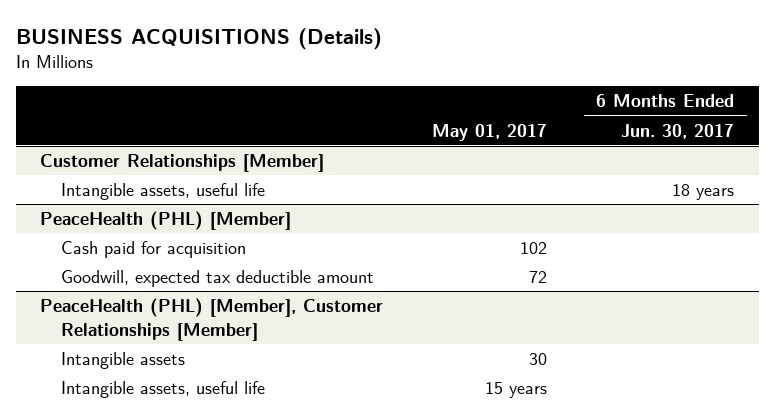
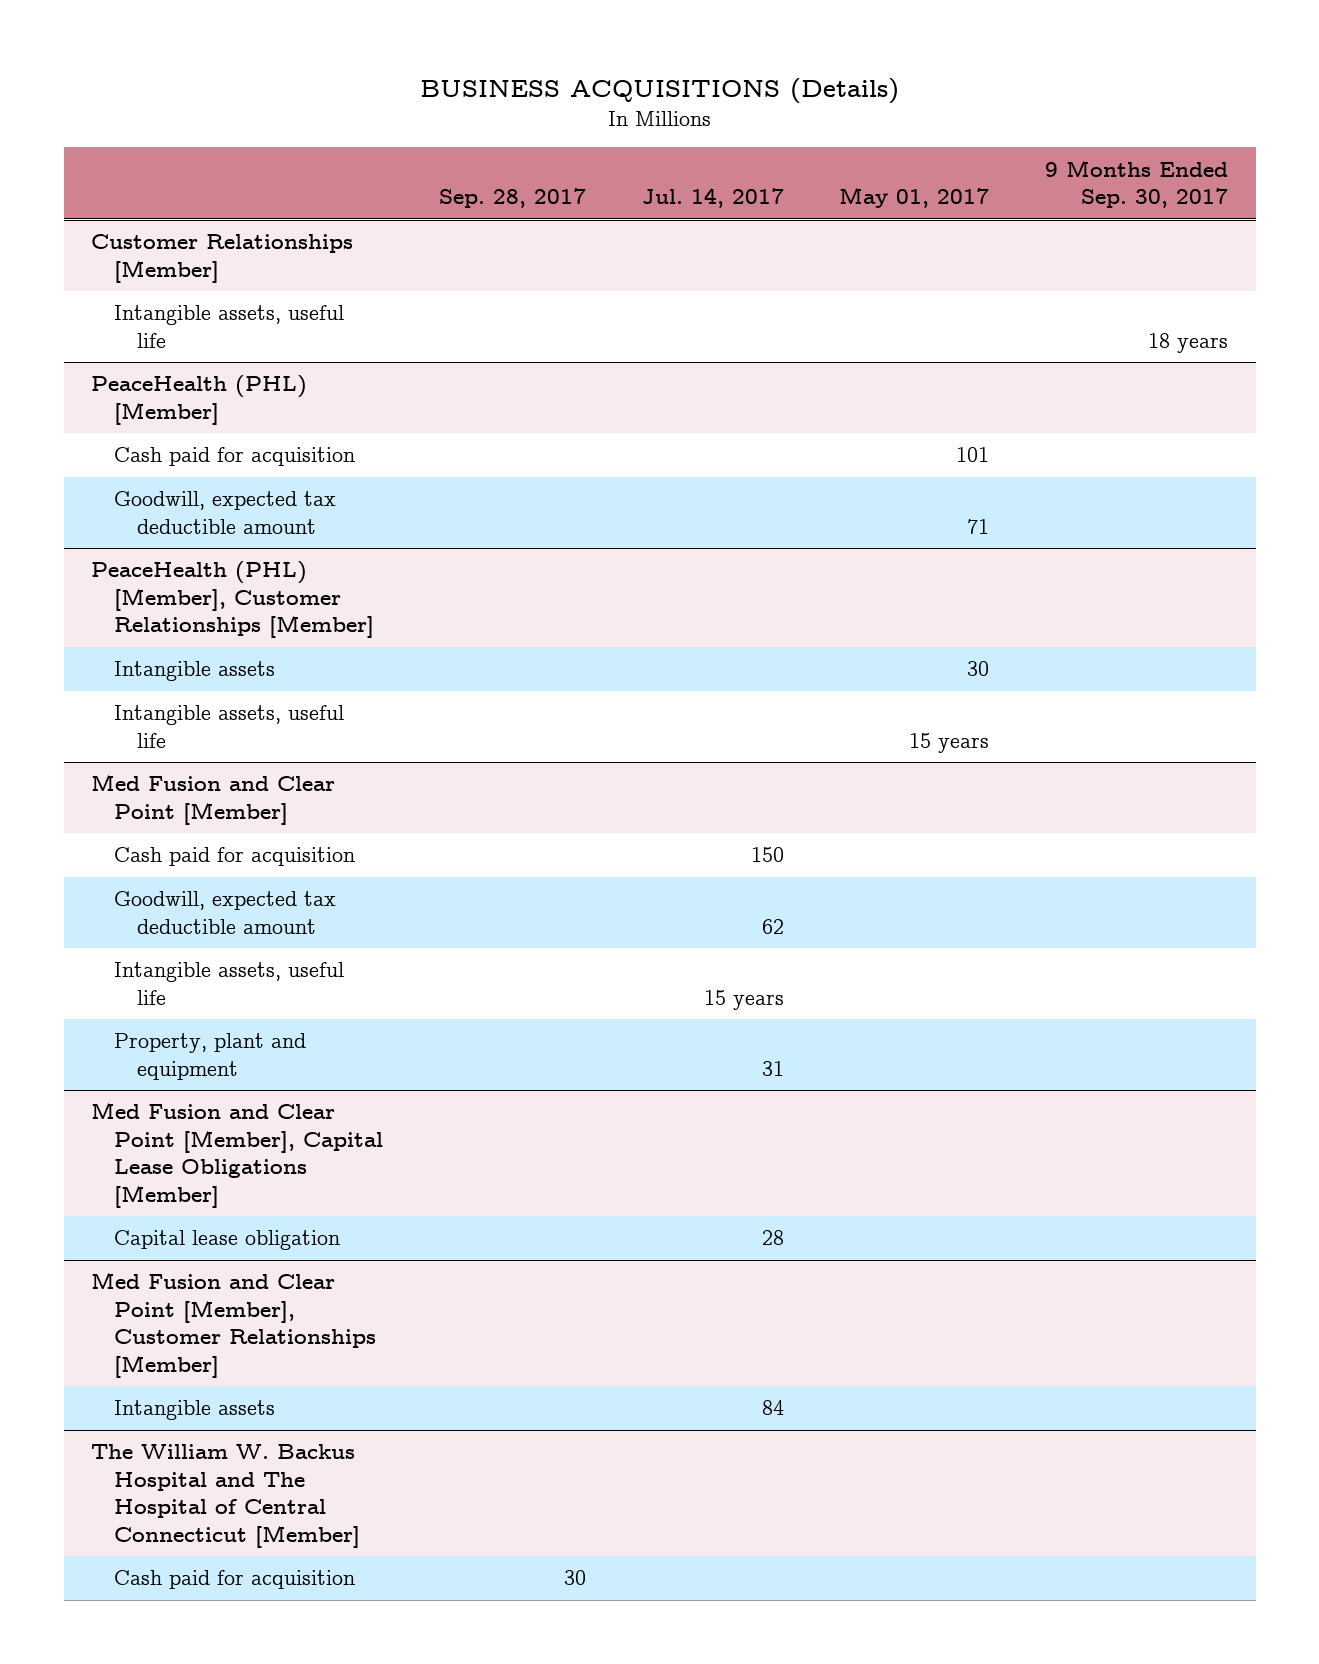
- | May 01, 2017 | 6 Months Ended Jun. 30, 2017
+ | Sep. 28, 2017 | Jul. 14, 2017 | May 01, 2017 | 9 Months Ended Sep. 30, 2017
@ PeaceHealth (PHL) [Member]
- Cash paid for acquisition | 102 |
- Goodwill, expected tax deductible amount | 72 |
+ Cash paid for acquisition | | | 101 |
+ Goodwill, expected tax deductible amount | | | 71 |
+ Med Fusion and Clear Point [Member]
+ Cash paid for acquisition | | 150 | |
+ Goodwill, expected tax deductible amount | | 62 | |
+ Intangible assets, useful life | | 15 years | |
+ Property, plant and equipment | | 31 | |
+ Med Fusion and Clear Point [Member], Capital Lease Obligations [Member]
+ Capital lease obligation | | 28 | |
+ Med Fusion and Clear Point [Member], Customer Relationships [Member]
+ Intangible assets | | 84 | |
+ The William W. Backus Hospital and The Hospital of Central Connecticut [Member]
+ Cash paid for acquisition | 30 | | |

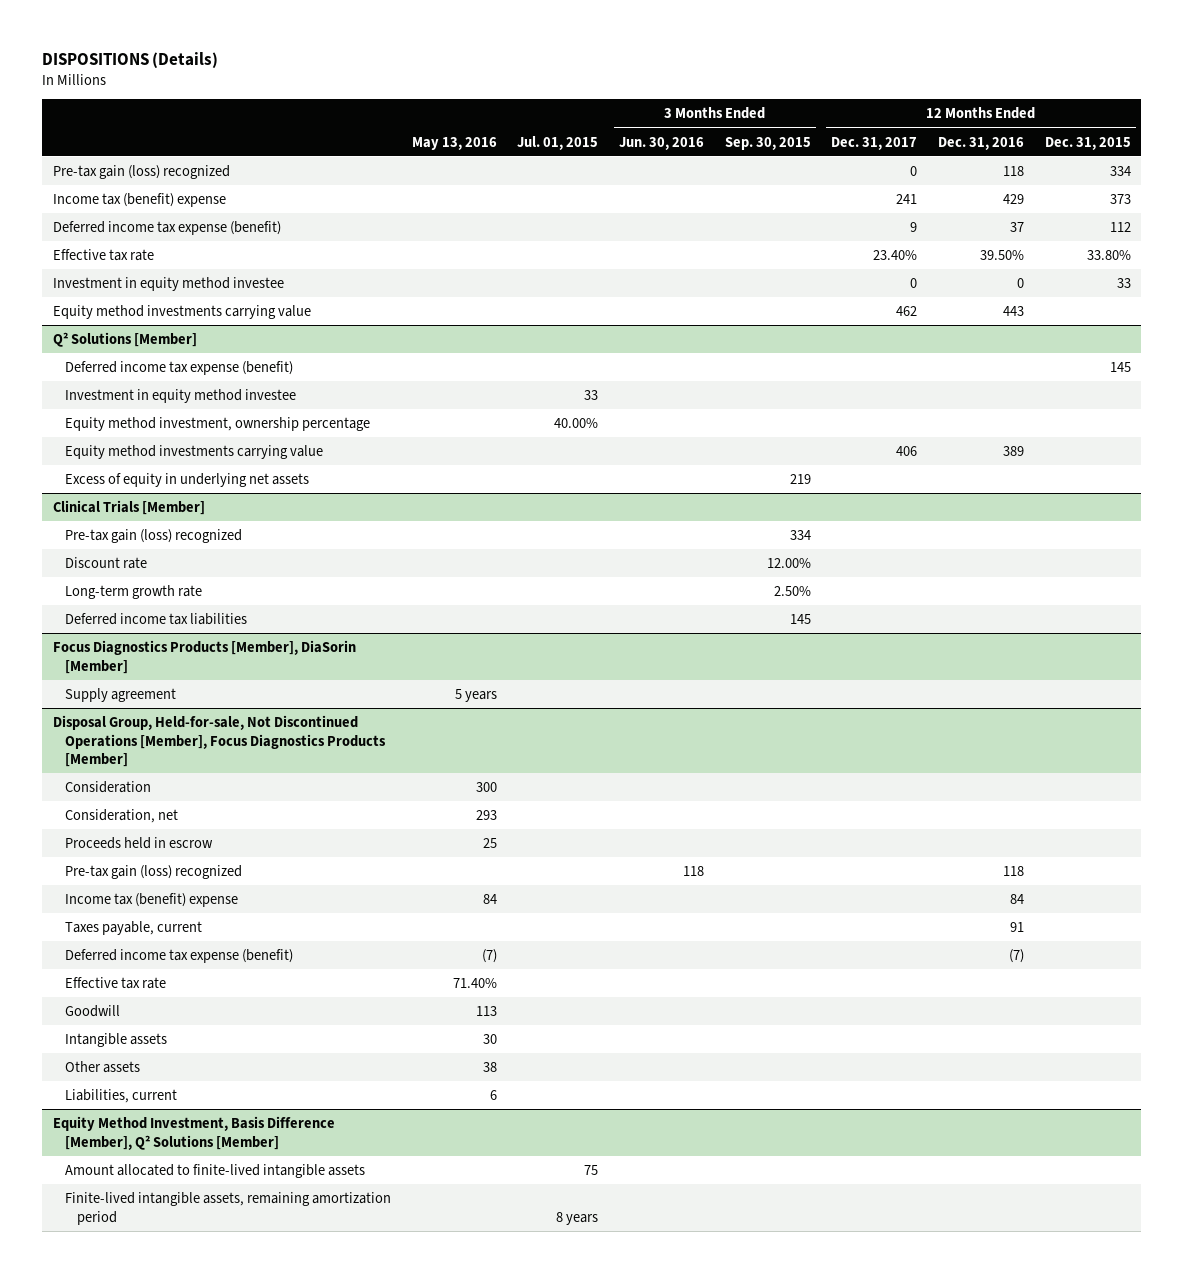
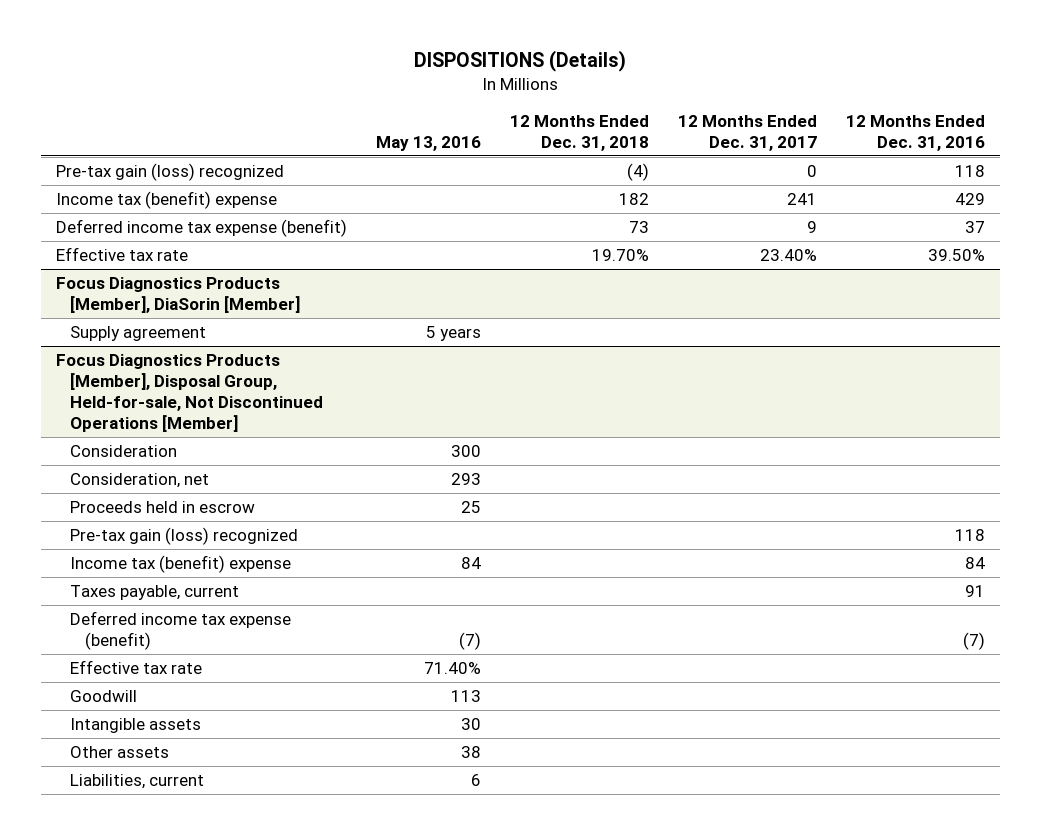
- | May 13, 2016 | Jul. 01, 2015 | 3 Months Ended Jun. 30, 2016 | 3 Months Ended Sep. 30, 2015 | 12 Months Ended Dec. 31, 2017 | 12 Months Ended Dec. 31, 2016 | 12 Months Ended Dec. 31, 2015
+ | May 13, 2016 | 12 Months Ended Dec. 31, 2018 | 12 Months Ended Dec. 31, 2017 | 12 Months Ended Dec. 31, 2016
- Investment in equity method investee | | | | | 0 | 0 | 33
- Equity method investments carrying value | | | | | 462 | 443 |
- Q² Solutions [Member]
- Deferred income tax expense (benefit) | | | | | | | 145
- Investment in equity method investee | | 33 | | | | |
- Equity method investment, ownership percentage | | 40.00% | | | | |
- Equity method investments carrying value | | | | | 406 | 389 |
- Excess of equity in underlying net assets | | | | 219 | | |
- Clinical Trials [Member]
- Pre-tax gain (loss) recognized | | | | 334 | | |
- Discount rate | | | | 12.00% | | |
- Long-term growth rate | | | | 2.50% | | |
- Deferred income tax liabilities | | | | 145 | | |
- Disposal Group, Held-for-sale, Not Discontinued Operations [Member], Focus Diagnostics Products [Member]
+ Focus Diagnostics Products [Member], Disposal Group, Held-for-sale, Not Discontinued Operations [Member]
- Equity Method Investment, Basis Difference [Member], Q² Solutions [Member]
- Amount allocated to finite-lived intangible assets | | 75 | | | | |
- Finite-lived intangible assets, remaining amortization period | | 8 years | | | | |

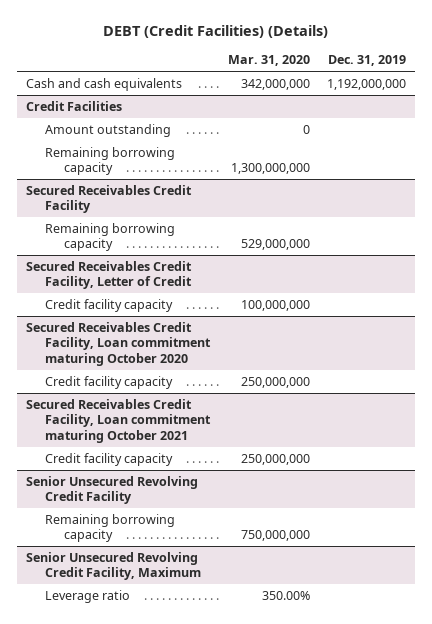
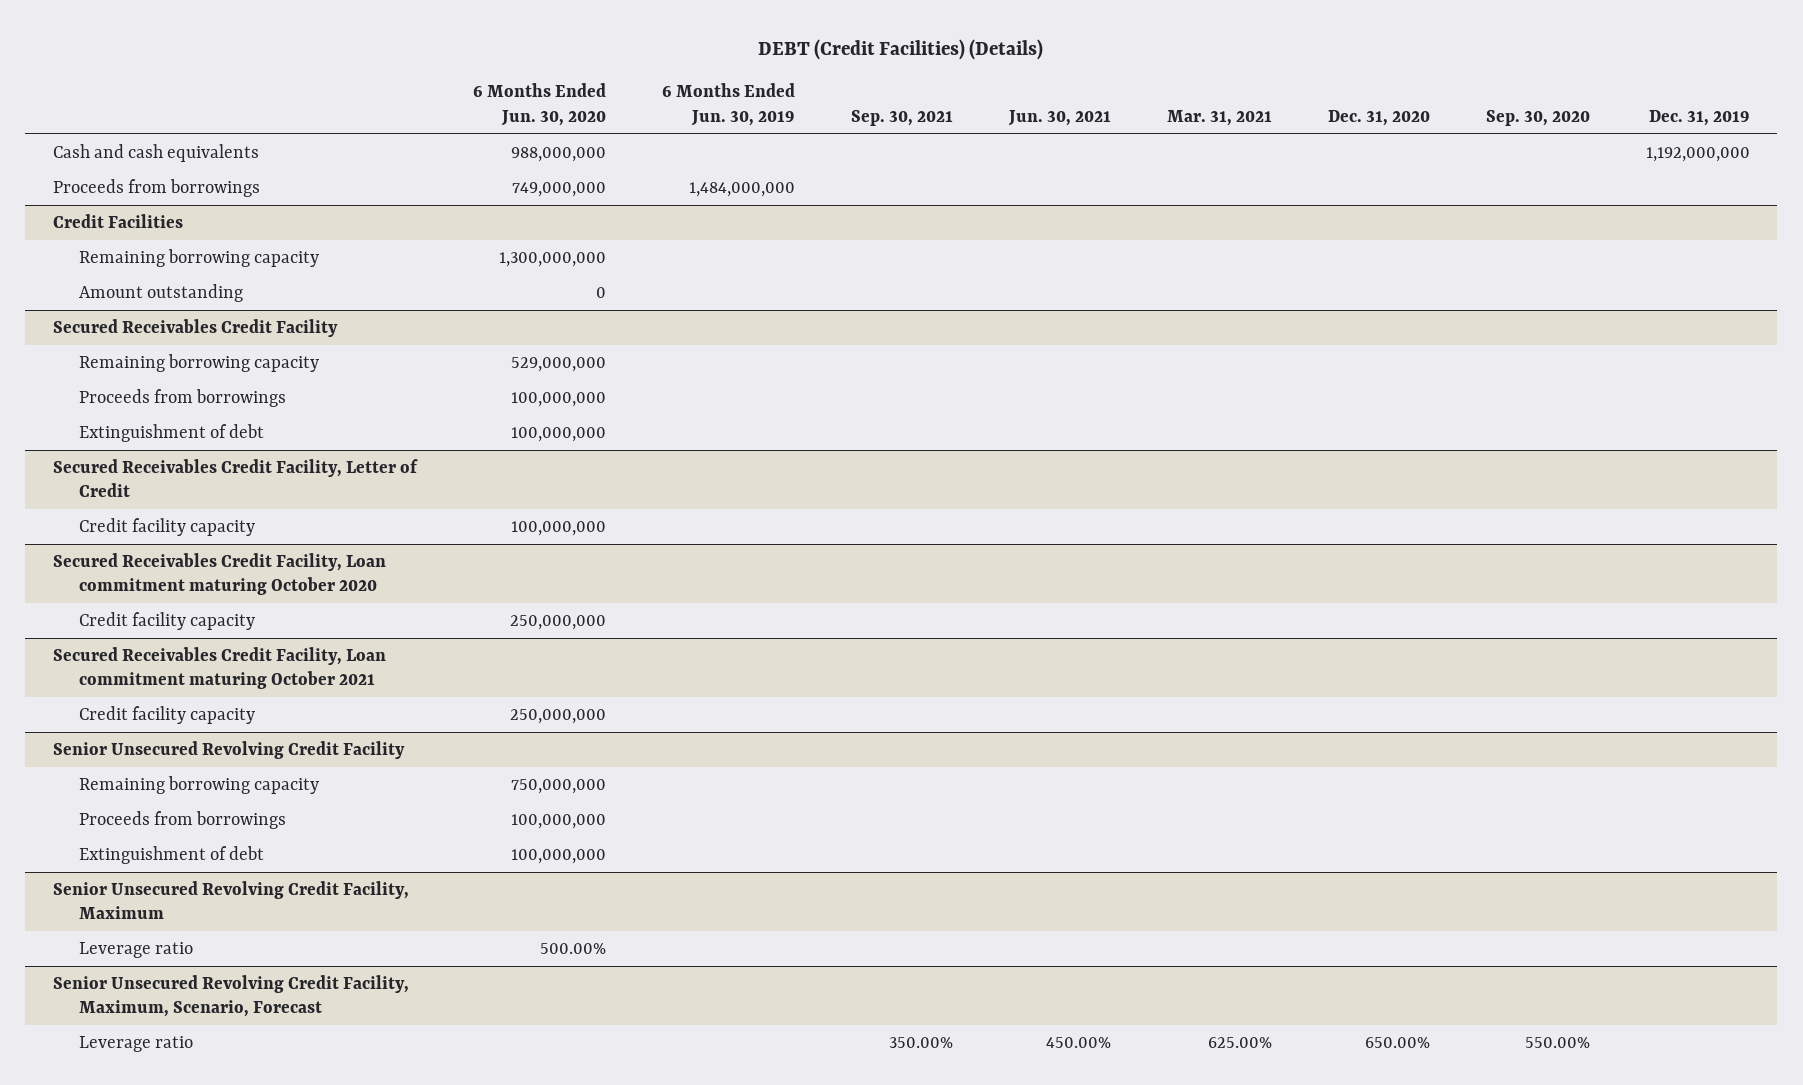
- | Mar. 31, 2020 | Dec. 31, 2019
+ | 6 Months Ended Jun. 30, 2020 | 6 Months Ended Jun. 30, 2019 | Sep. 30, 2021 | Jun. 30, 2021 | Mar. 31, 2021 | Dec. 31, 2020 | Sep. 30, 2020 | Dec. 31, 2019
+ Proceeds from borrowings | 749,000,000 | 1,484,000,000 | | | | | |
@ Credit Facilities
moved down: Amount outstanding | 0 | | | | | | |
@ Secured Receivables Credit Facility
+ Proceeds from borrowings | 100,000,000 | | | | | | |
+ Extinguishment of debt | 100,000,000 | | | | | | |
@ Senior Unsecured Revolving Credit Facility
+ Proceeds from borrowings | 100,000,000 | | | | | | |
+ Extinguishment of debt | 100,000,000 | | | | | | |
+ Senior Unsecured Revolving Credit Facility, Maximum, Scenario, Forecast
+ Leverage ratio | | | 350.00% | 450.00% | 625.00% | 650.00% | 550.00% |

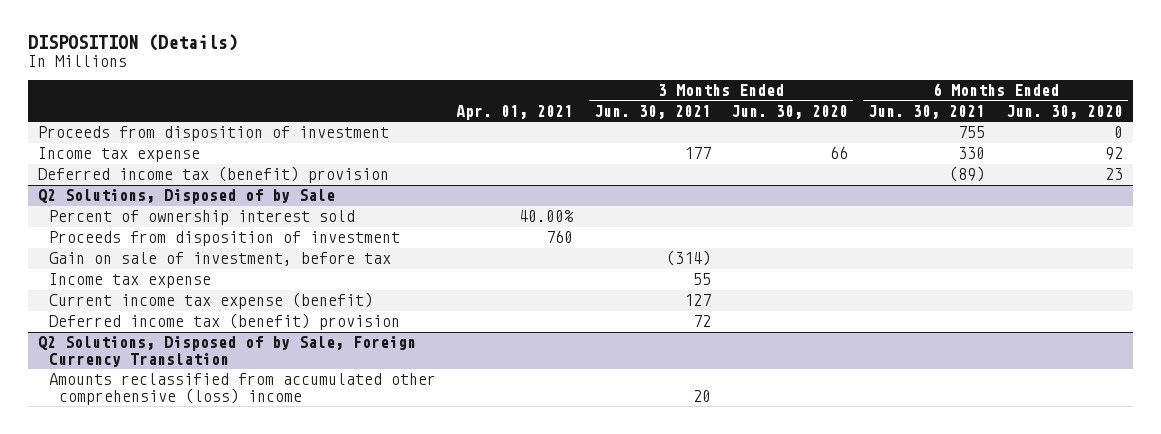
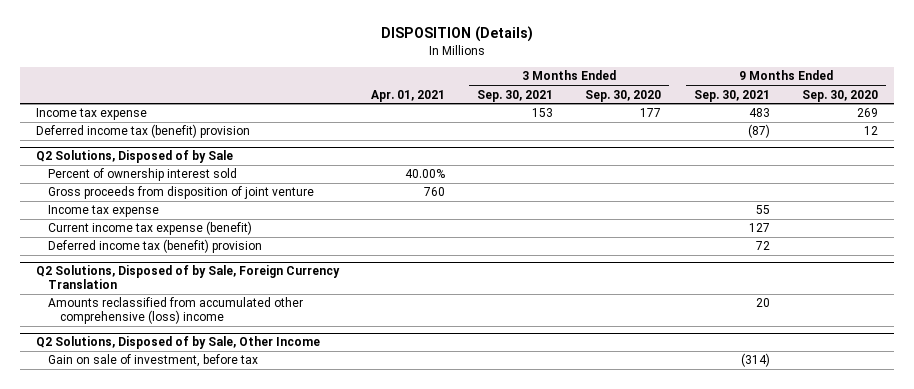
- | Apr. 01, 2021 | 3 Months Ended Jun. 30, 2021 | 3 Months Ended Jun. 30, 2020 | 6 Months Ended Jun. 30, 2021 | 6 Months Ended Jun. 30, 2020
+ | Apr. 01, 2021 | 3 Months Ended Sep. 30, 2021 | 3 Months Ended Sep. 30, 2020 | 9 Months Ended Sep. 30, 2021 | 9 Months Ended Sep. 30, 2020
- Proceeds from disposition of investment | | | | 755 | 0
@ Q2 Solutions, Disposed of by Sale
- Proceeds from disposition of investment | 760 | | | |
- Gain on sale of investment, before tax | | (314) | | |
+ Gross proceeds from disposition of joint venture | 760 | | | |
+ Q2 Solutions, Disposed of by Sale, Other Income
+ Gain on sale of investment, before tax | | | | (314) |

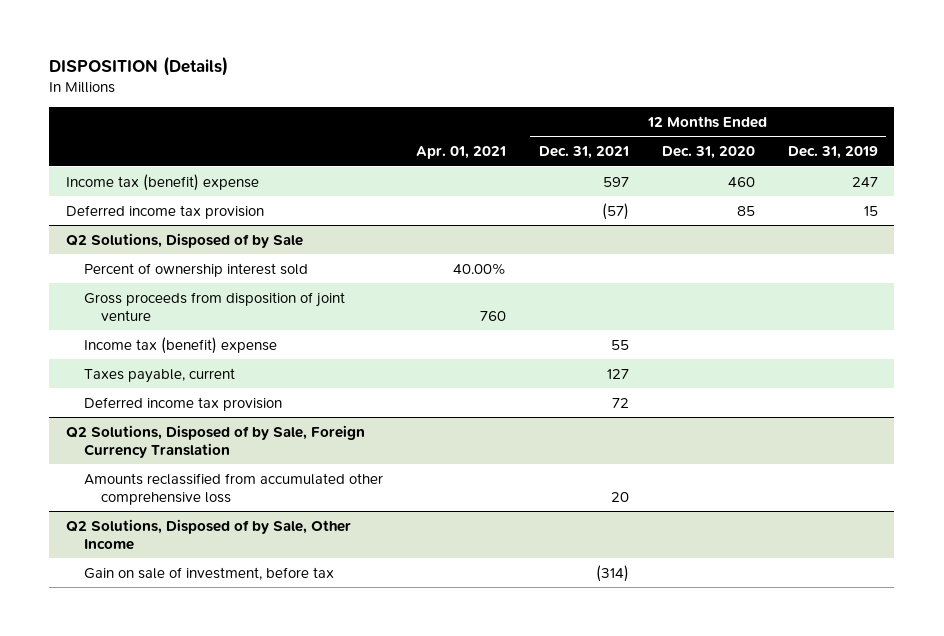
- | Apr. 01, 2021 | 3 Months Ended Sep. 30, 2021 | 3 Months Ended Sep. 30, 2020 | 9 Months Ended Sep. 30, 2021 | 9 Months Ended Sep. 30, 2020
+ | Apr. 01, 2021 | 12 Months Ended Dec. 31, 2021 | 12 Months Ended Dec. 31, 2020 | 12 Months Ended Dec. 31, 2019
- Income tax expense | | 153 | 177 | 483 | 269
- Deferred income tax (benefit) provision | | | | (87) | 12
+ Income tax (benefit) expense | | 597 | 460 | 247
+ Deferred income tax provision | | (57) | 85 | 15
@ Q2 Solutions, Disposed of by Sale
- Income tax expense | | | | 55 |
- Current income tax expense (benefit) | | | | 127 |
- Deferred income tax (benefit) provision | | | | 72 |
+ Income tax (benefit) expense | | 55 | |
+ Taxes payable, current | | 127 | |
+ Deferred income tax provision | | 72 | |
@ Q2 Solutions, Disposed of by Sale, Foreign Currency Translation
- Amounts reclassified from accumulated other comprehensive (loss) income | | | | 20 |
+ Amounts reclassified from accumulated other comprehensive loss | | 20 | |

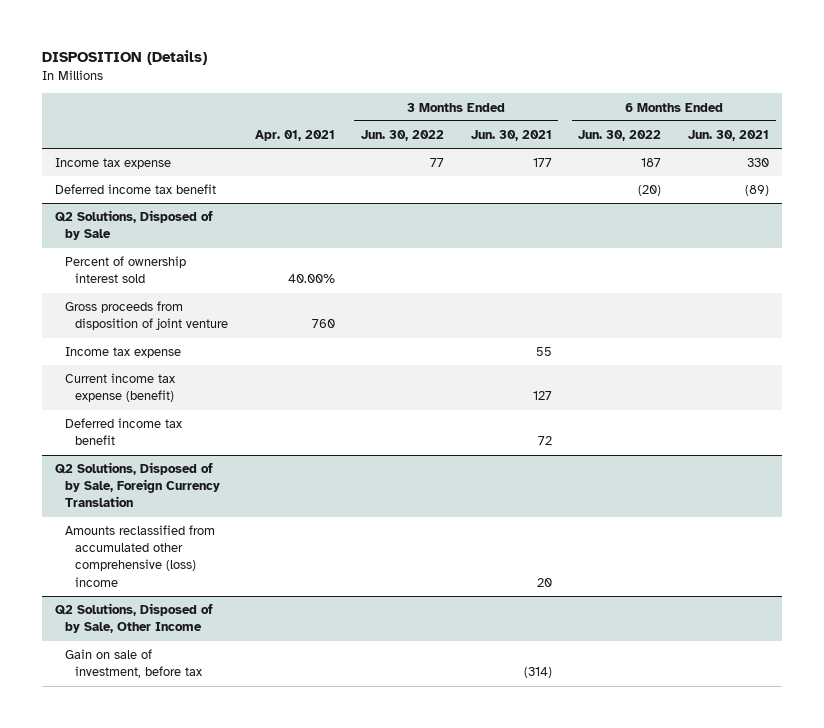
- | Apr. 01, 2021 | 12 Months Ended Dec. 31, 2021 | 12 Months Ended Dec. 31, 2020 | 12 Months Ended Dec. 31, 2019
+ | Apr. 01, 2021 | 3 Months Ended Jun. 30, 2022 | 3 Months Ended Jun. 30, 2021 | 6 Months Ended Jun. 30, 2022 | 6 Months Ended Jun. 30, 2021
- Income tax (benefit) expense | | 597 | 460 | 247
- Deferred income tax provision | | (57) | 85 | 15
+ Income tax expense | | 77 | 177 | 187 | 330
+ Deferred income tax benefit | | | | (20) | (89)
@ Q2 Solutions, Disposed of by Sale
- Income tax (benefit) expense | | 55 | |
- Taxes payable, current | | 127 | |
- Deferred income tax provision | | 72 | |
+ Income tax expense | | | 55 | |
+ Current income tax expense (benefit) | | | 127 | |
+ Deferred income tax benefit | | | 72 | |
@ Q2 Solutions, Disposed of by Sale, Foreign Currency Translation
- Amounts reclassified from accumulated other comprehensive loss | | 20 | |
+ Amounts reclassified from accumulated other comprehensive (loss) income | | | 20 | |

